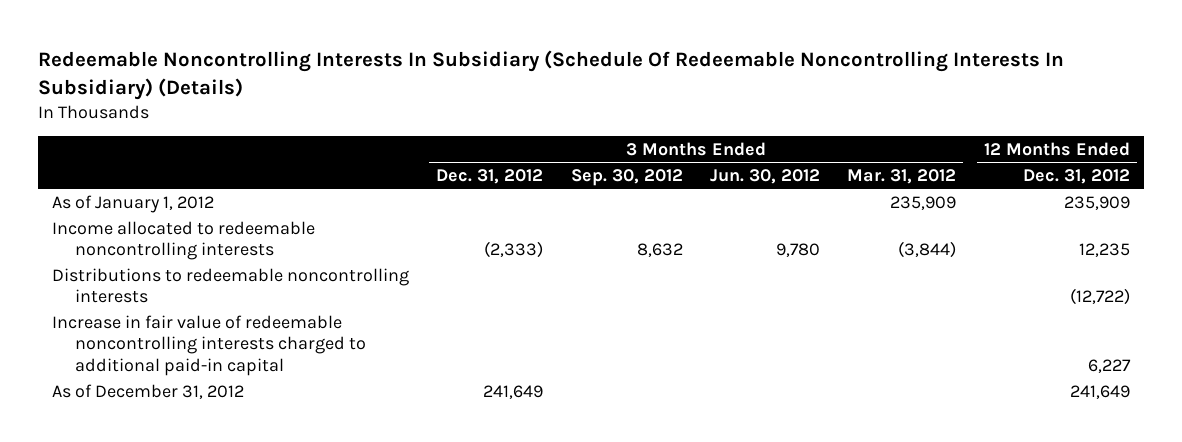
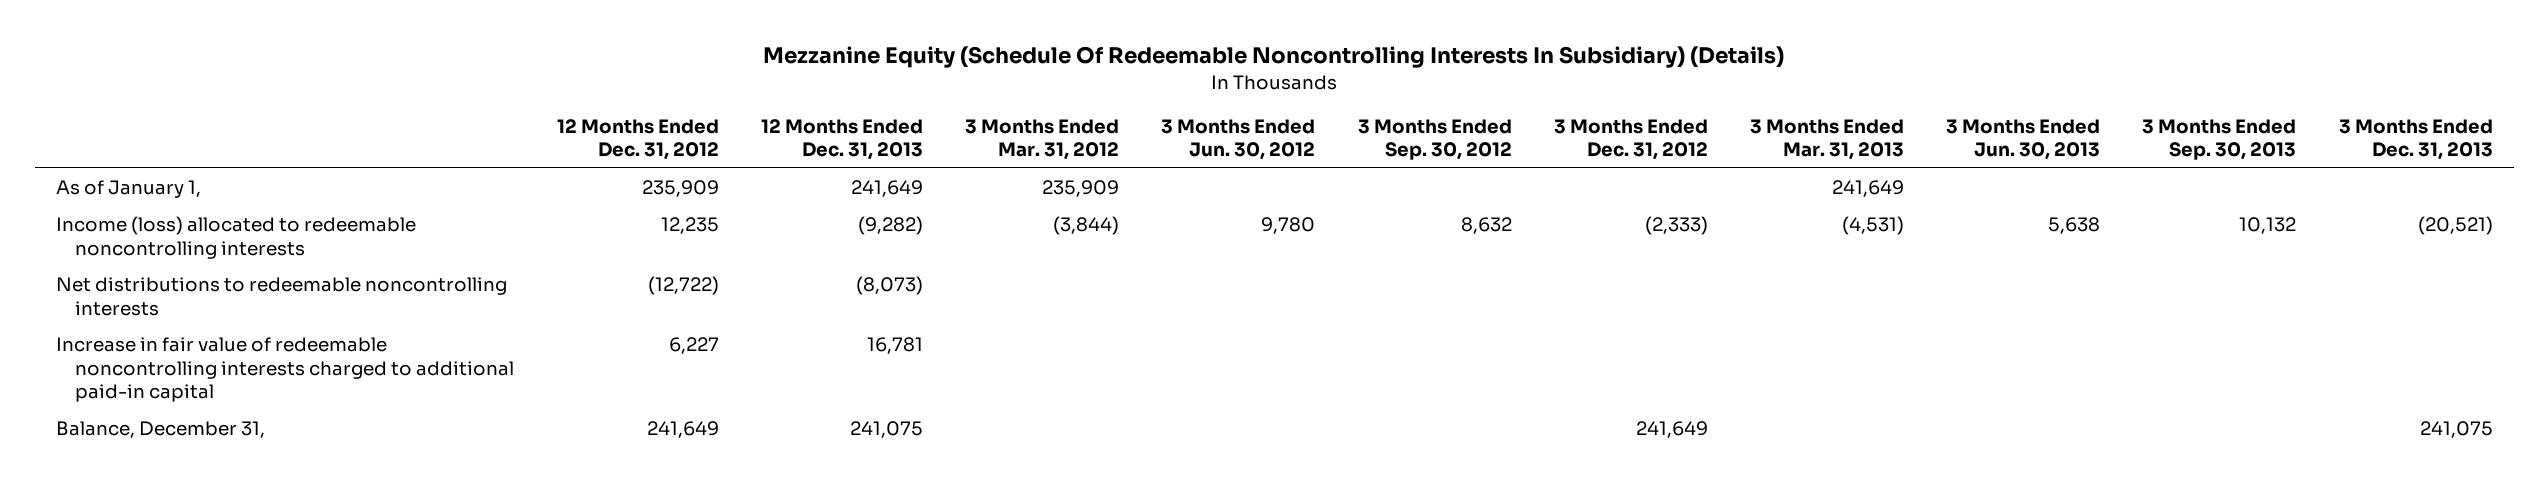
- Redeemable Noncontrolling Interests In Subsidiary (Schedule Of Redeemable Noncontrolling Interests In Subsidiary) (Details)
+ Mezzanine Equity (Schedule Of Redeemable Noncontrolling Interests In Subsidiary) (Details)
- | 3 Months Ended Dec. 31, 2012 | 3 Months Ended Sep. 30, 2012 | 3 Months Ended Jun. 30, 2012 | 3 Months Ended Mar. 31, 2012 | 12 Months Ended Dec. 31, 2012
+ | 12 Months Ended Dec. 31, 2012 | 12 Months Ended Dec. 31, 2013 | 3 Months Ended Mar. 31, 2012 | 3 Months Ended Jun. 30, 2012 | 3 Months Ended Sep. 30, 2012 | 3 Months Ended Dec. 31, 2012 | 3 Months Ended Mar. 31, 2013 | 3 Months Ended Jun. 30, 2013 | 3 Months Ended Sep. 30, 2013 | 3 Months Ended Dec. 31, 2013
- As of January 1, 2012 | | | | 235,909 | 235,909
- Income allocated to redeemable noncontrolling interests | (2,333) | 8,632 | 9,780 | (3,844) | 12,235
- Distributions to redeemable noncontrolling interests | | | | | (12,722)
+ As of January 1, | 235,909 | 241,649 | 235,909 | | | | 241,649 | | |
+ Income (loss) allocated to redeemable noncontrolling interests | 12,235 | (9,282) | (3,844) | 9,780 | 8,632 | (2,333) | (4,531) | 5,638 | 10,132 | (20,521)
+ Net distributions to redeemable noncontrolling interests | (12,722) | (8,073) | | | | | | | |
- As of December 31, 2012 | 241,649 | | | | 241,649
+ Balance, December 31, | 241,649 | 241,075 | | | | 241,649 | | | | 241,075

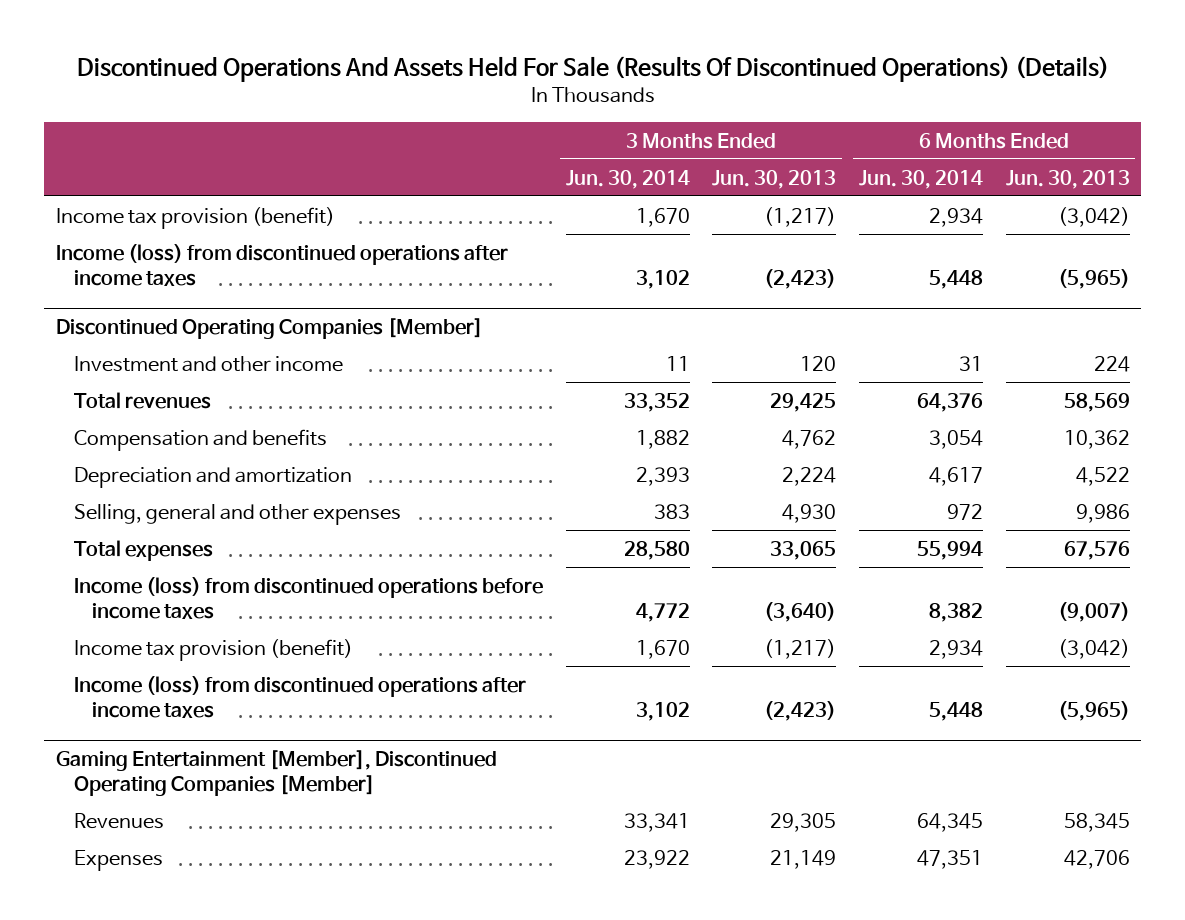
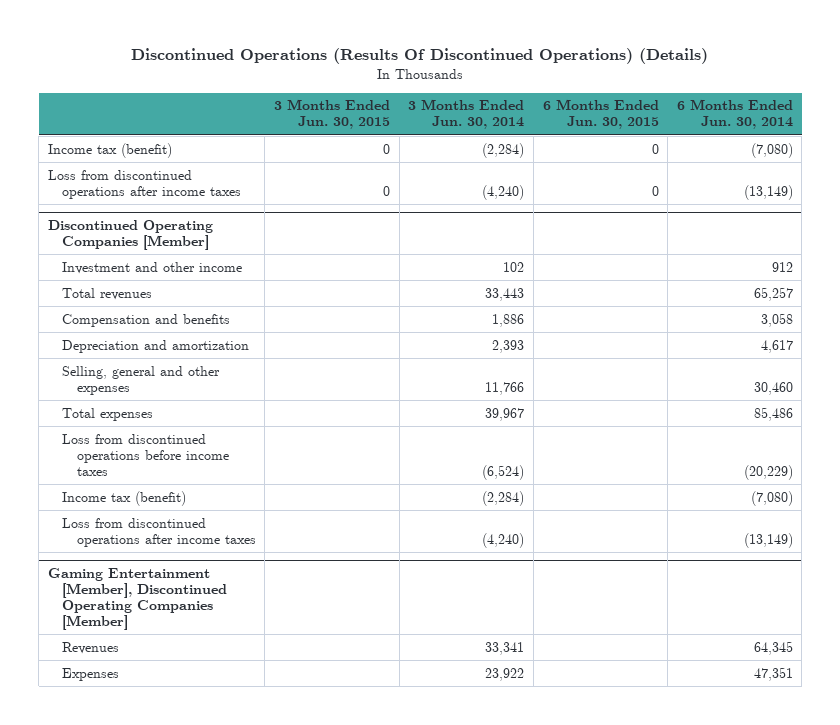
- Discontinued Operations And Assets Held For Sale (Results Of Discontinued Operations) (Details)
+ Discontinued Operations (Results Of Discontinued Operations) (Details)
- | 3 Months Ended Jun. 30, 2014 | 3 Months Ended Jun. 30, 2013 | 6 Months Ended Jun. 30, 2014 | 6 Months Ended Jun. 30, 2013
+ | 3 Months Ended Jun. 30, 2015 | 3 Months Ended Jun. 30, 2014 | 6 Months Ended Jun. 30, 2015 | 6 Months Ended Jun. 30, 2014
- Income tax provision (benefit) | 1,670 | (1,217) | 2,934 | (3,042)
- Income (loss) from discontinued operations after income taxes | 3,102 | (2,423) | 5,448 | (5,965)
+ Income tax (benefit) | 0 | (2,284) | 0 | (7,080)
+ Loss from discontinued operations after income taxes | 0 | (4,240) | 0 | (13,149)
@ Discontinued Operating Companies [Member]
- Investment and other income | 11 | 120 | 31 | 224
- Total revenues | 33,352 | 29,425 | 64,376 | 58,569
- Compensation and benefits | 1,882 | 4,762 | 3,054 | 10,362
+ Investment and other income | | 102 | | 912
+ Total revenues | | 33,443 | | 65,257
+ Compensation and benefits | | 1,886 | | 3,058
- Selling, general and other expenses | 383 | 4,930 | 972 | 9,986
- Total expenses | 28,580 | 33,065 | 55,994 | 67,576
- Income (loss) from discontinued operations before income taxes | 4,772 | (3,640) | 8,382 | (9,007)
- Income tax provision (benefit) | 1,670 | (1,217) | 2,934 | (3,042)
- Income (loss) from discontinued operations after income taxes | 3,102 | (2,423) | 5,448 | (5,965)
+ Selling, general and other expenses | | 11,766 | | 30,460
+ Total expenses | | 39,967 | | 85,486
+ Loss from discontinued operations before income taxes | | (6,524) | | (20,229)
+ Income tax (benefit) | | (2,284) | | (7,080)
+ Loss from discontinued operations after income taxes | | (4,240) | | (13,149)

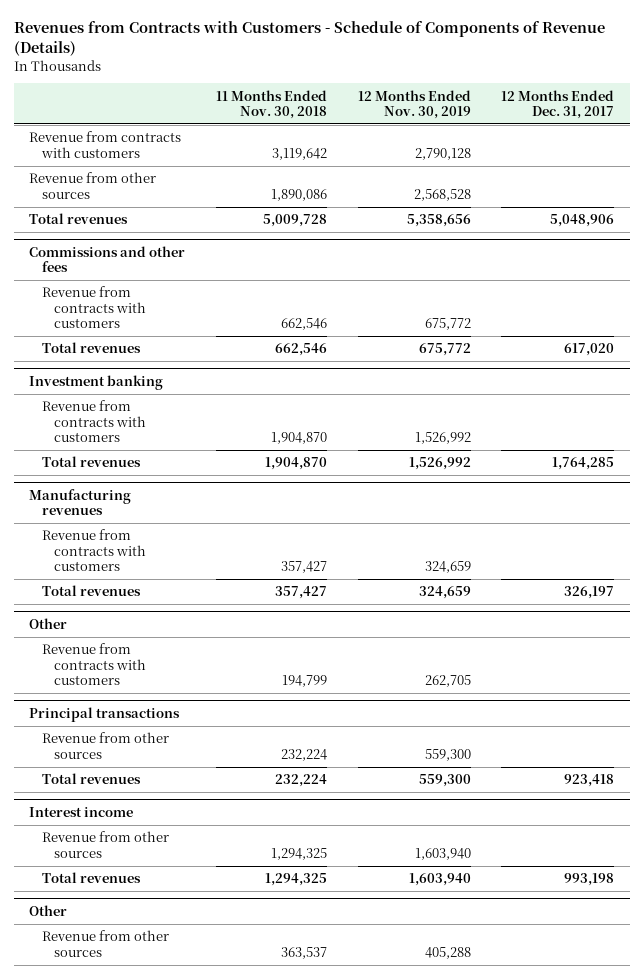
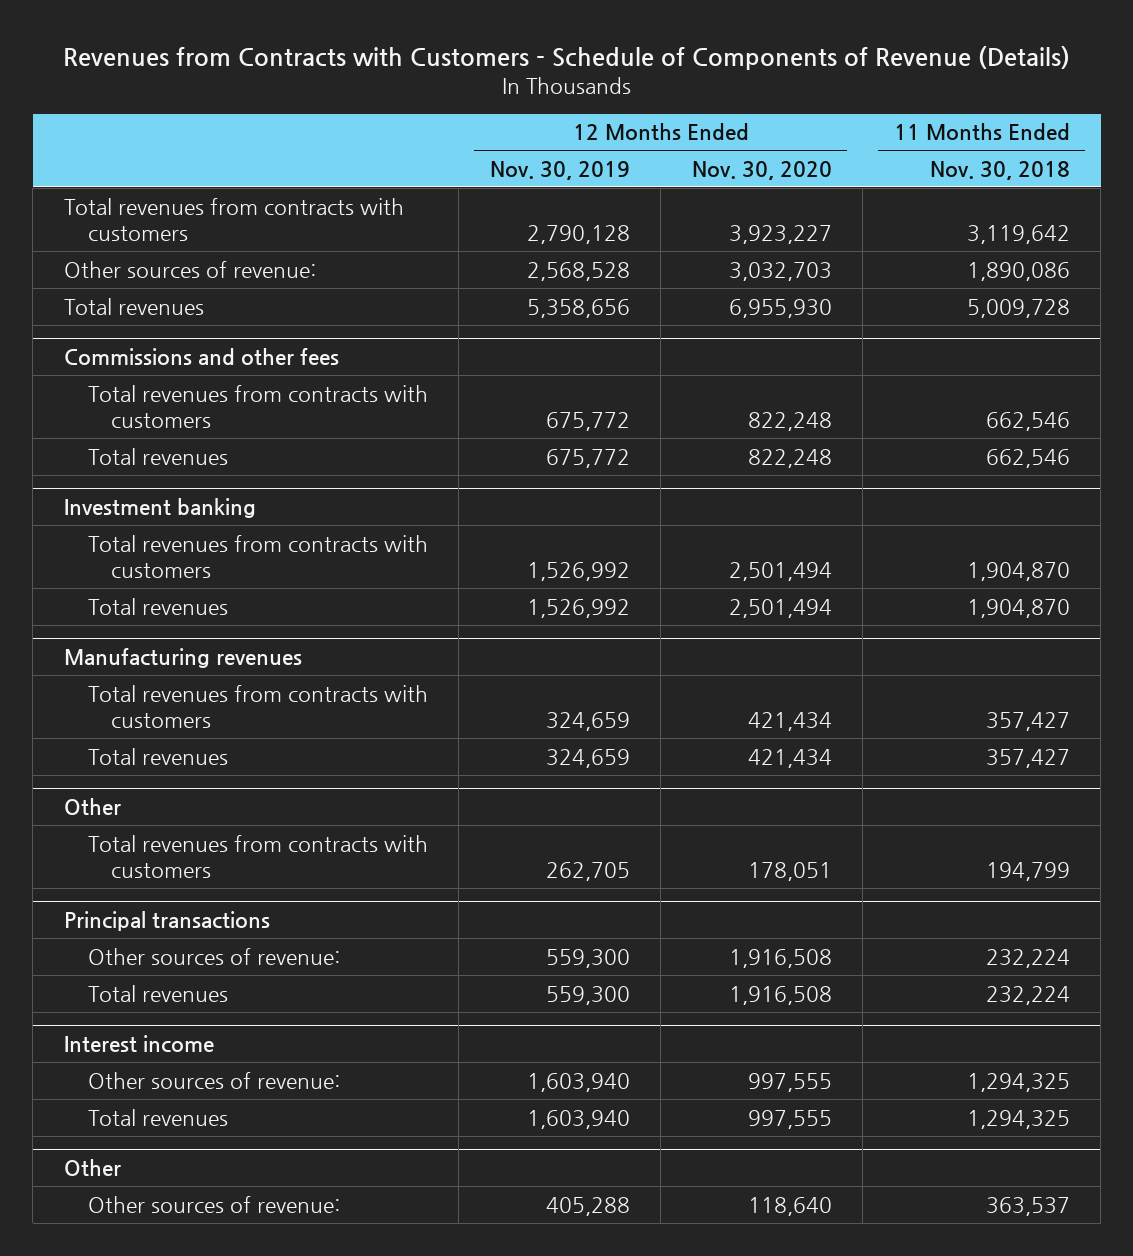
- | 11 Months Ended Nov. 30, 2018 | 12 Months Ended Nov. 30, 2019 | 12 Months Ended Dec. 31, 2017
+ | 12 Months Ended Nov. 30, 2019 | 12 Months Ended Nov. 30, 2020 | 11 Months Ended Nov. 30, 2018
- Revenue from contracts with customers | 3,119,642 | 2,790,128 |
- Revenue from other sources | 1,890,086 | 2,568,528 |
+ Total revenues from contracts with customers | 2,790,128 | 3,923,227 | 3,119,642
+ Other sources of revenue: | 2,568,528 | 3,032,703 | 1,890,086
@ Commissions and other fees
- Revenue from contracts with customers | 662,546 | 675,772 |
+ Total revenues from contracts with customers | 675,772 | 822,248 | 662,546
@ Investment banking
- Revenue from contracts with customers | 1,904,870 | 1,526,992 |
+ Total revenues from contracts with customers | 1,526,992 | 2,501,494 | 1,904,870
@ Manufacturing revenues
- Revenue from contracts with customers | 357,427 | 324,659 |
+ Total revenues from contracts with customers | 324,659 | 421,434 | 357,427
@ Other
- Revenue from contracts with customers | 194,799 | 262,705 |
+ Total revenues from contracts with customers | 262,705 | 178,051 | 194,799
@ Principal transactions
- Revenue from other sources | 232,224 | 559,300 |
+ Other sources of revenue: | 559,300 | 1,916,508 | 232,224
@ Interest income
- Revenue from other sources | 1,294,325 | 1,603,940 |
+ Other sources of revenue: | 1,603,940 | 997,555 | 1,294,325
@ Other
- Revenue from other sources | 363,537 | 405,288 |
+ Other sources of revenue: | 405,288 | 118,640 | 363,537

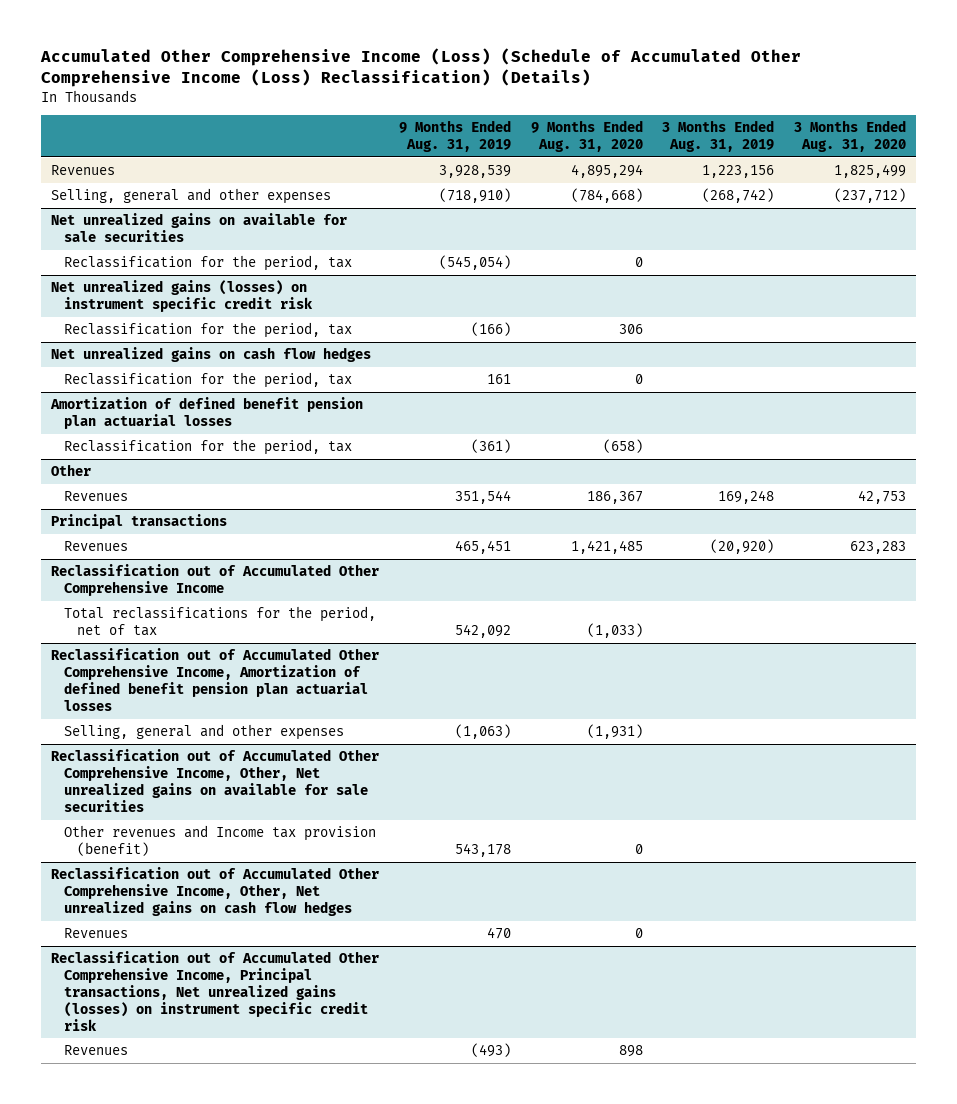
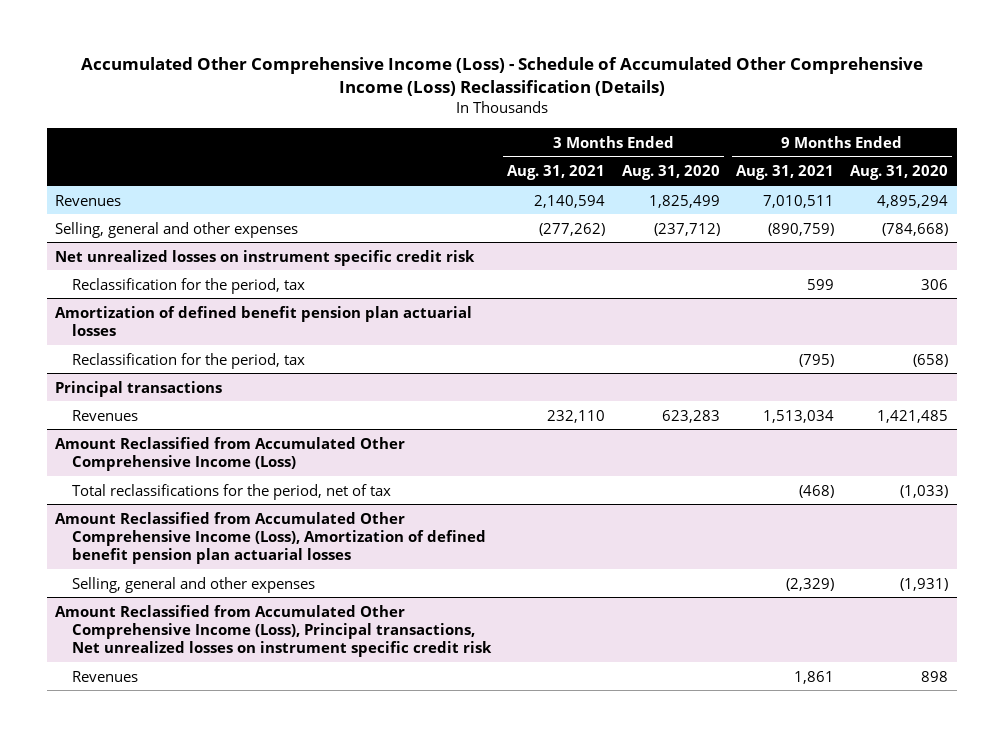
- Accumulated Other Comprehensive Income (Loss) (Schedule of Accumulated Other Comprehensive Income (Loss) Reclassification) (Details)
+ Accumulated Other Comprehensive Income (Loss) - Schedule of Accumulated Other Comprehensive Income (Loss) Reclassification (Details)
- | 9 Months Ended Aug. 31, 2019 | 9 Months Ended Aug. 31, 2020 | 3 Months Ended Aug. 31, 2019 | 3 Months Ended Aug. 31, 2020
+ | 3 Months Ended Aug. 31, 2021 | 3 Months Ended Aug. 31, 2020 | 9 Months Ended Aug. 31, 2021 | 9 Months Ended Aug. 31, 2020
- Net unrealized gains on available for sale securities
- Reclassification for the period, tax | (545,054) | 0 | |
- Net unrealized gains (losses) on instrument specific credit risk
+ Net unrealized losses on instrument specific credit risk
- Net unrealized gains on cash flow hedges
- Reclassification for the period, tax | 161 | 0 | |
- Other
- Revenues | 351,544 | 186,367 | 169,248 | 42,753
- Reclassification out of Accumulated Other Comprehensive Income
+ Amount Reclassified from Accumulated Other Comprehensive Income (Loss)
- Reclassification out of Accumulated Other Comprehensive Income, Amortization of defined benefit pension plan actuarial losses
+ Amount Reclassified from Accumulated Other Comprehensive Income (Loss), Amortization of defined benefit pension plan actuarial losses
- Reclassification out of Accumulated Other Comprehensive Income, Other, Net unrealized gains on available for sale securities
- Other revenues and Income tax provision (benefit) | 543,178 | 0 | |
- Reclassification out of Accumulated Other Comprehensive Income, Other, Net unrealized gains on cash flow hedges
- Revenues | 470 | 0 | |
- Reclassification out of Accumulated Other Comprehensive Income, Principal transactions, Net unrealized gains (losses) on instrument specific credit risk
+ Amount Reclassified from Accumulated Other Comprehensive Income (Loss), Principal transactions, Net unrealized losses on instrument specific credit risk

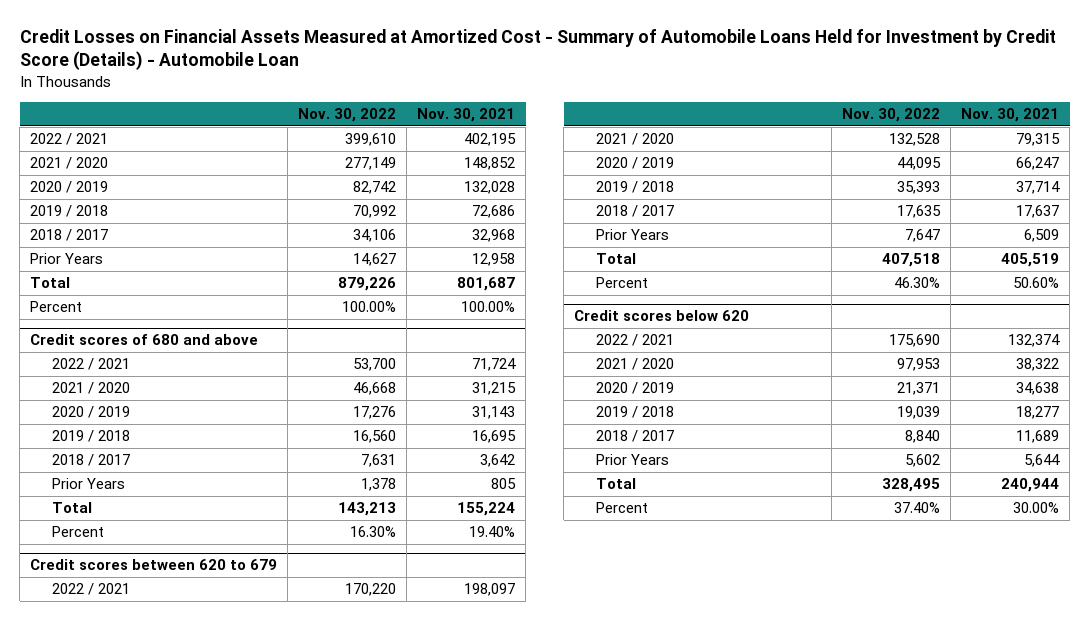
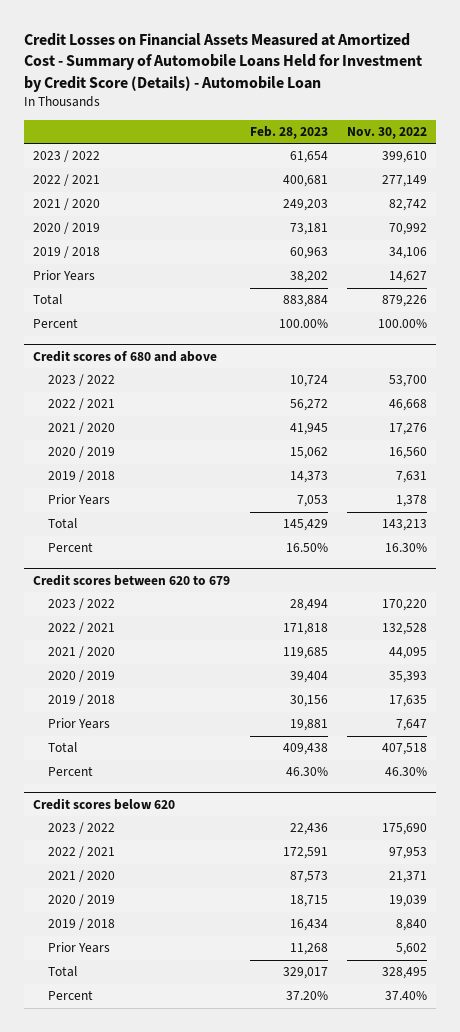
- | Nov. 30, 2022 | Nov. 30, 2021
+ | Feb. 28, 2023 | Nov. 30, 2022
- 2022 / 2021 | 399,610 | 402,195
- 2021 / 2020 | 277,149 | 148,852
- 2020 / 2019 | 82,742 | 132,028
- 2019 / 2018 | 70,992 | 72,686
- 2018 / 2017 | 34,106 | 32,968
+ 2023 / 2022 | 61,654 | 399,610
+ 2022 / 2021 | 400,681 | 277,149
+ 2021 / 2020 | 249,203 | 82,742
+ 2020 / 2019 | 73,181 | 70,992
+ 2019 / 2018 | 60,963 | 34,106
@ Credit scores of 680 and above
- 2022 / 2021 | 53,700 | 71,724
- 2021 / 2020 | 46,668 | 31,215
- 2020 / 2019 | 17,276 | 31,143
- 2019 / 2018 | 16,560 | 16,695
- 2018 / 2017 | 7,631 | 3,642
+ 2023 / 2022 | 10,724 | 53,700
+ 2022 / 2021 | 56,272 | 46,668
+ 2021 / 2020 | 41,945 | 17,276
+ 2020 / 2019 | 15,062 | 16,560
+ 2019 / 2018 | 14,373 | 7,631
@ Credit scores between 620 to 679
- 2022 / 2021 | 170,220 | 198,097
- 2021 / 2020 | 132,528 | 79,315
- 2020 / 2019 | 44,095 | 66,247
- 2019 / 2018 | 35,393 | 37,714
- 2018 / 2017 | 17,635 | 17,637
+ 2023 / 2022 | 28,494 | 170,220
+ 2022 / 2021 | 171,818 | 132,528
+ 2021 / 2020 | 119,685 | 44,095
+ 2020 / 2019 | 39,404 | 35,393
+ 2019 / 2018 | 30,156 | 17,635
@ Credit scores below 620
- 2022 / 2021 | 175,690 | 132,374
- 2021 / 2020 | 97,953 | 38,322
- 2020 / 2019 | 21,371 | 34,638
- 2019 / 2018 | 19,039 | 18,277
- 2018 / 2017 | 8,840 | 11,689
+ 2023 / 2022 | 22,436 | 175,690
+ 2022 / 2021 | 172,591 | 97,953
+ 2021 / 2020 | 87,573 | 21,371
+ 2020 / 2019 | 18,715 | 19,039
+ 2019 / 2018 | 16,434 | 8,840

